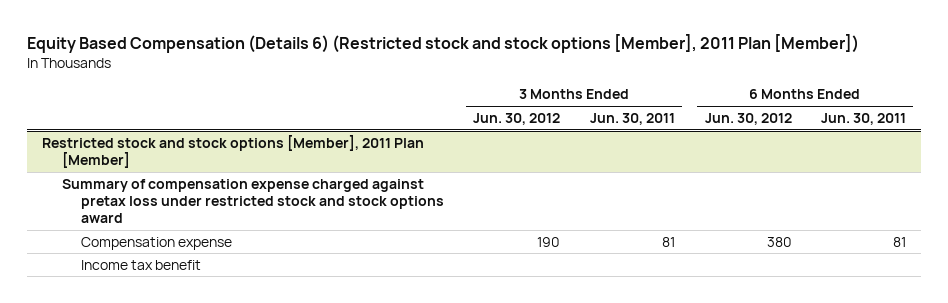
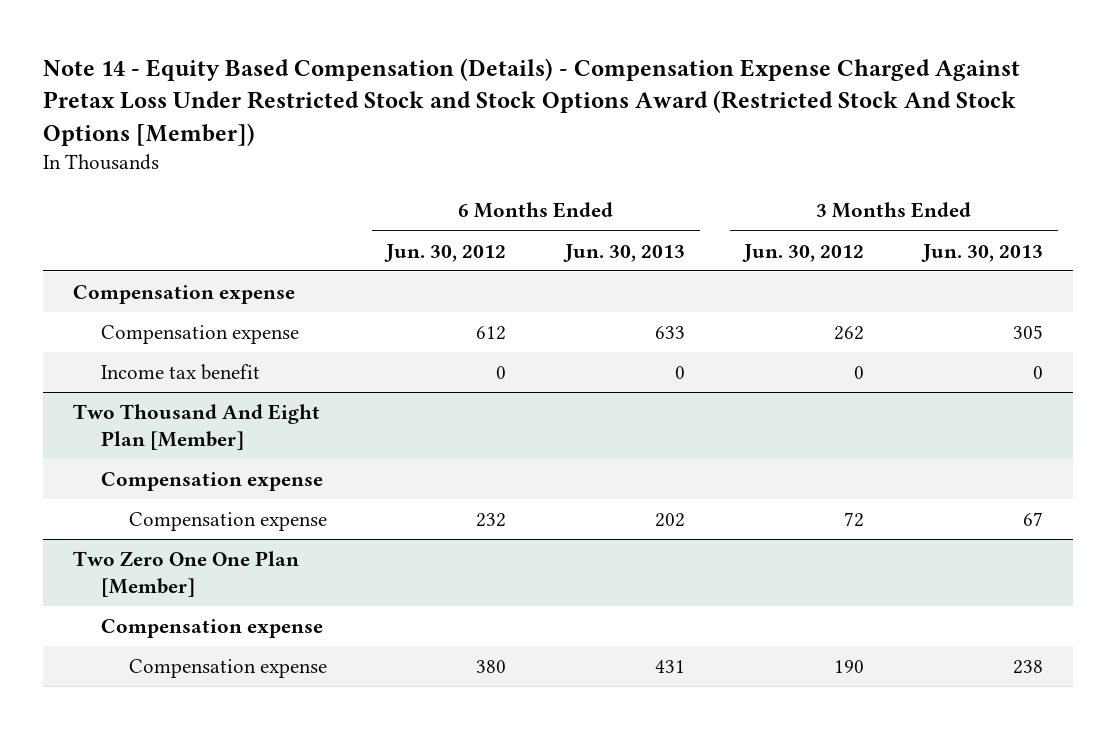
- Equity Based Compensation (Details 6) (Restricted stock and stock options [Member], 2011 Plan [Member])
+ Note 14 - Equity Based Compensation (Details) - Compensation Expense Charged Against Pretax Loss Under Restricted Stock and Stock Options Award (Restricted Stock And Stock Options [Member])
- | 3 Months Ended Jun. 30, 2012 | 3 Months Ended Jun. 30, 2011 | 6 Months Ended Jun. 30, 2012 | 6 Months Ended Jun. 30, 2011
+ | 6 Months Ended Jun. 30, 2012 | 6 Months Ended Jun. 30, 2013 | 3 Months Ended Jun. 30, 2012 | 3 Months Ended Jun. 30, 2013
- Restricted stock and stock options [Member], 2011 Plan [Member]
- Summary of compensation expense charged against pretax loss under restricted stock and stock options award
+ Compensation expense
+ Compensation expense | 612 | 633 | 262 | 305
+ Income tax benefit | 0 | 0 | 0 | 0
+ Two Thousand And Eight Plan [Member]
+ Compensation expense
+ Compensation expense | 232 | 202 | 72 | 67
+ Two Zero One One Plan [Member]
+ Compensation expense
- Income tax benefit

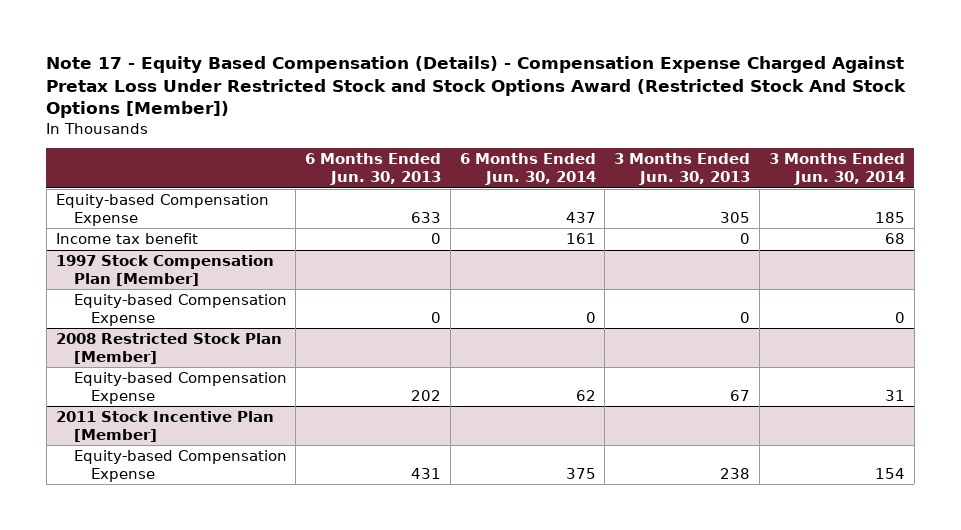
- Note 14 - Equity Based Compensation (Details) - Compensation Expense Charged Against Pretax Loss Under Restricted Stock and Stock Options Award (Restricted Stock And Stock Options [Member])
+ Note 17 - Equity Based Compensation (Details) - Compensation Expense Charged Against Pretax Loss Under Restricted Stock and Stock Options Award (Restricted Stock And Stock Options [Member])
- | 6 Months Ended Jun. 30, 2012 | 6 Months Ended Jun. 30, 2013 | 3 Months Ended Jun. 30, 2012 | 3 Months Ended Jun. 30, 2013
+ | 6 Months Ended Jun. 30, 2013 | 6 Months Ended Jun. 30, 2014 | 3 Months Ended Jun. 30, 2013 | 3 Months Ended Jun. 30, 2014
- Compensation expense
- Compensation expense | 612 | 633 | 262 | 305
+ Equity-based Compensation Expense | 633 | 437 | 305 | 185
- Two Thousand And Eight Plan [Member]
- Compensation expense
- Compensation expense | 232 | 202 | 72 | 67
- Two Zero One One Plan [Member]
- Compensation expense
- Compensation expense | 380 | 431 | 190 | 238
+ 1997 Stock Compensation Plan [Member]
+ Equity-based Compensation Expense | 0 | 0 | 0 | 0
+ 2008 Restricted Stock Plan [Member]
+ Equity-based Compensation Expense | 202 | 62 | 67 | 31
+ 2011 Stock Incentive Plan [Member]
+ Equity-based Compensation Expense | 431 | 375 | 238 | 154

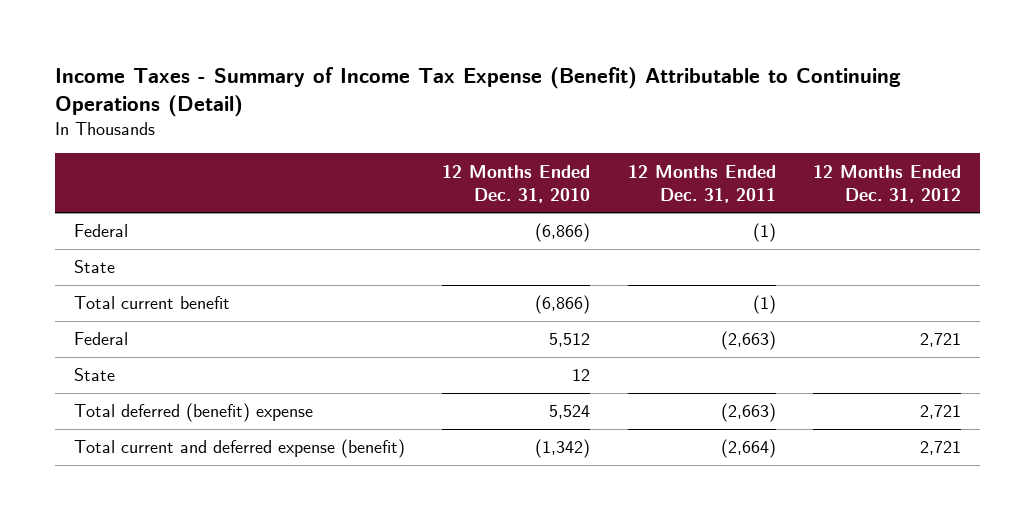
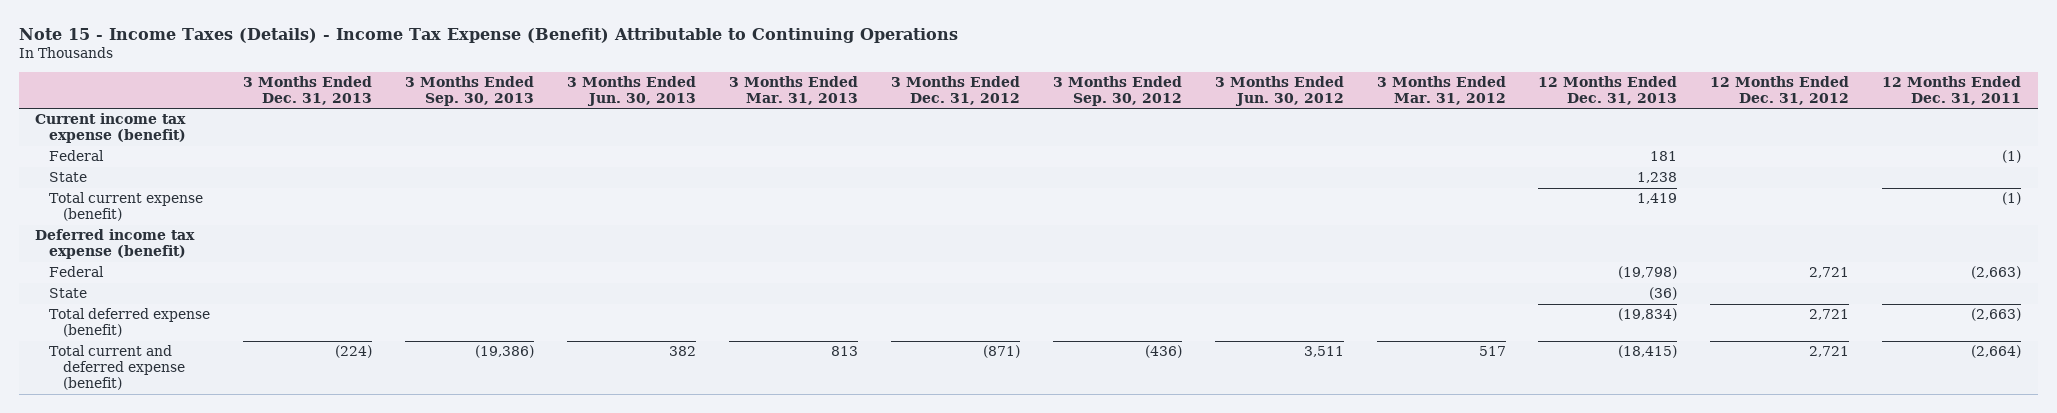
- Income Taxes - Summary of Income Tax Expense (Benefit) Attributable to Continuing Operations (Detail)
+ Note 15 - Income Taxes (Details) - Income Tax Expense (Benefit) Attributable to Continuing Operations
- | 12 Months Ended Dec. 31, 2010 | 12 Months Ended Dec. 31, 2011 | 12 Months Ended Dec. 31, 2012
+ | 3 Months Ended Dec. 31, 2013 | 3 Months Ended Sep. 30, 2013 | 3 Months Ended Jun. 30, 2013 | 3 Months Ended Mar. 31, 2013 | 3 Months Ended Dec. 31, 2012 | 3 Months Ended Sep. 30, 2012 | 3 Months Ended Jun. 30, 2012 | 3 Months Ended Mar. 31, 2012 | 12 Months Ended Dec. 31, 2013 | 12 Months Ended Dec. 31, 2012 | 12 Months Ended Dec. 31, 2011
+ Current income tax expense (benefit)
- Total current benefit | (6,866) | (1) |
+ Total current expense (benefit) | | | | | | | | | 1,419 | | (1)
+ Deferred income tax expense (benefit)
- Total deferred (benefit) expense | 5,524 | (2,663) | 2,721
+ Total deferred expense (benefit) | | | | | | | | | (19,834) | 2,721 | (2,663)

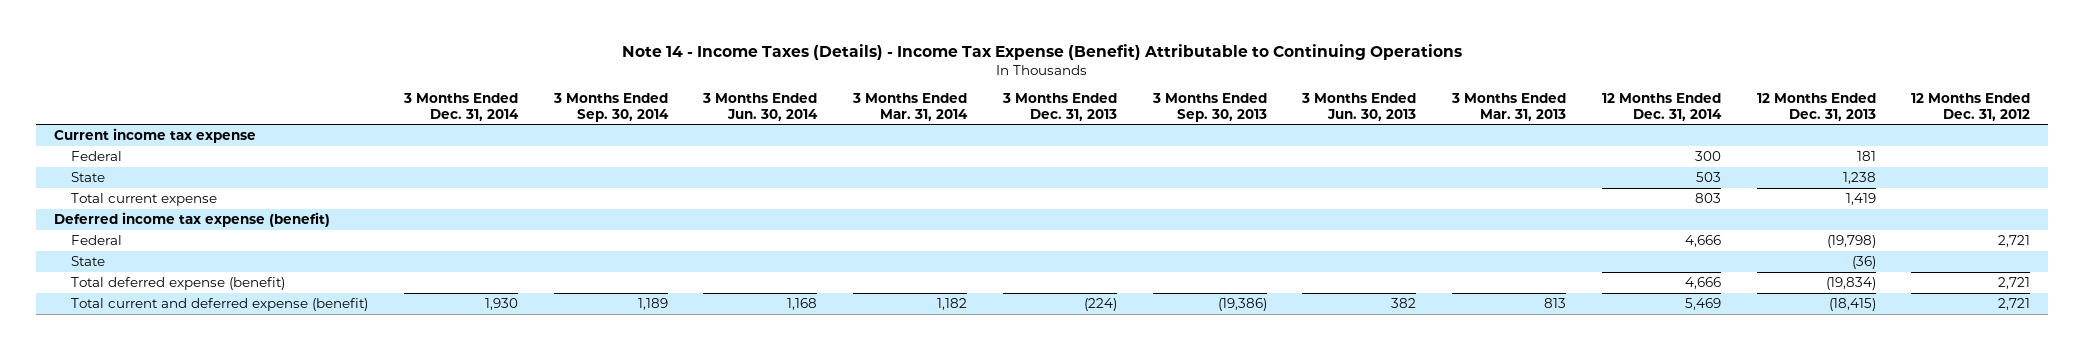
- Note 15 - Income Taxes (Details) - Income Tax Expense (Benefit) Attributable to Continuing Operations
+ Note 14 - Income Taxes (Details) - Income Tax Expense (Benefit) Attributable to Continuing Operations
- | 3 Months Ended Dec. 31, 2013 | 3 Months Ended Sep. 30, 2013 | 3 Months Ended Jun. 30, 2013 | 3 Months Ended Mar. 31, 2013 | 3 Months Ended Dec. 31, 2012 | 3 Months Ended Sep. 30, 2012 | 3 Months Ended Jun. 30, 2012 | 3 Months Ended Mar. 31, 2012 | 12 Months Ended Dec. 31, 2013 | 12 Months Ended Dec. 31, 2012 | 12 Months Ended Dec. 31, 2011
+ | 3 Months Ended Dec. 31, 2014 | 3 Months Ended Sep. 30, 2014 | 3 Months Ended Jun. 30, 2014 | 3 Months Ended Mar. 31, 2014 | 3 Months Ended Dec. 31, 2013 | 3 Months Ended Sep. 30, 2013 | 3 Months Ended Jun. 30, 2013 | 3 Months Ended Mar. 31, 2013 | 12 Months Ended Dec. 31, 2014 | 12 Months Ended Dec. 31, 2013 | 12 Months Ended Dec. 31, 2012
- Current income tax expense (benefit)
+ Current income tax expense
- Total current expense (benefit) | | | | | | | | | 1,419 | | (1)
+ Total current expense | | | | | | | | | 803 | 1,419 |

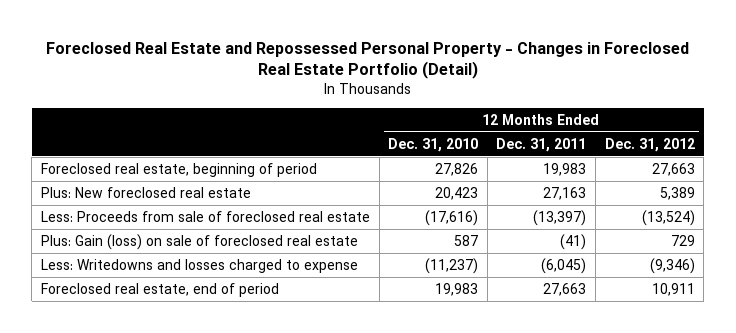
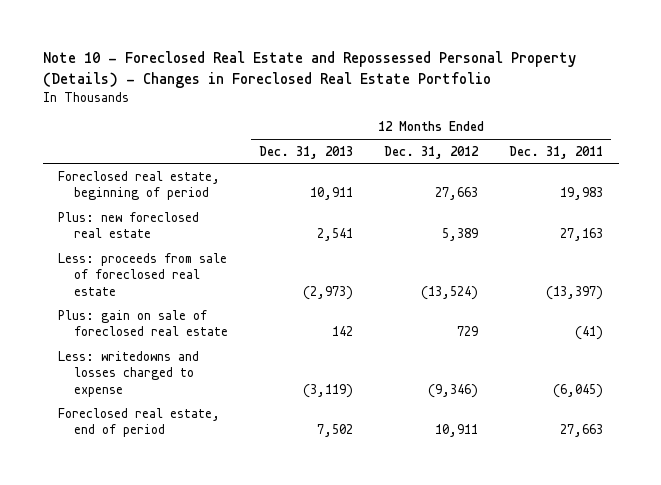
- Foreclosed Real Estate and Repossessed Personal Property - Changes in Foreclosed Real Estate Portfolio (Detail)
+ Note 10 - Foreclosed Real Estate and Repossessed Personal Property (Details) - Changes in Foreclosed Real Estate Portfolio
- | 12 Months Ended Dec. 31, 2010 | 12 Months Ended Dec. 31, 2011 | 12 Months Ended Dec. 31, 2012
+ | 12 Months Ended Dec. 31, 2013 | 12 Months Ended Dec. 31, 2012 | 12 Months Ended Dec. 31, 2011
- Plus: New foreclosed real estate | 20,423 | 27,163 | 5,389
- Less: Proceeds from sale of foreclosed real estate | (17,616) | (13,397) | (13,524)
- Plus: Gain (loss) on sale of foreclosed real estate | 587 | (41) | 729
- Less: Writedowns and losses charged to expense | (11,237) | (6,045) | (9,346)
+ Plus: new foreclosed real estate | 2,541 | 5,389 | 27,163
+ Less: proceeds from sale of foreclosed real estate | (2,973) | (13,524) | (13,397)
+ Plus: gain on sale of foreclosed real estate | 142 | 729 | (41)
+ Less: writedowns and losses charged to expense | (3,119) | (9,346) | (6,045)

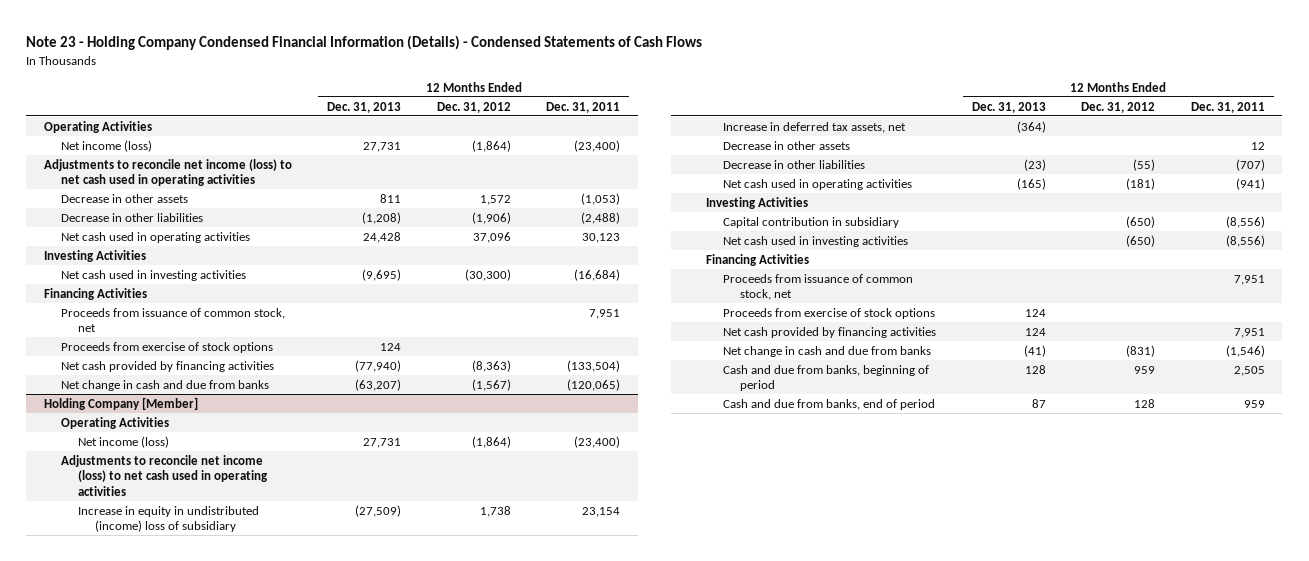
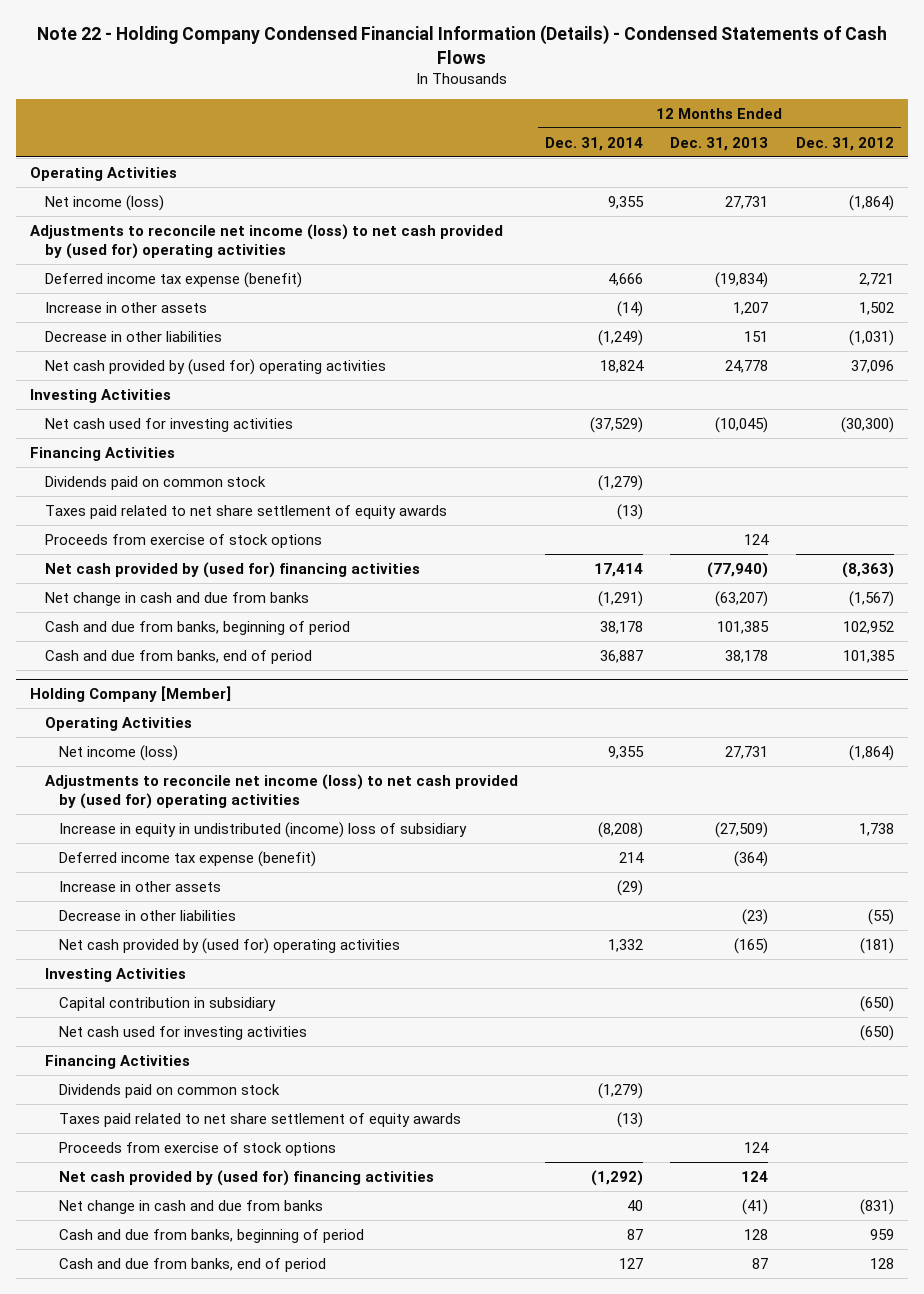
- Note 23 - Holding Company Condensed Financial Information (Details) - Condensed Statements of Cash Flows
+ Note 22 - Holding Company Condensed Financial Information (Details) - Condensed Statements of Cash Flows
- | 12 Months Ended Dec. 31, 2013 | 12 Months Ended Dec. 31, 2012 | 12 Months Ended Dec. 31, 2011
+ | 12 Months Ended Dec. 31, 2014 | 12 Months Ended Dec. 31, 2013 | 12 Months Ended Dec. 31, 2012
- Adjustments to reconcile net income (loss) to net cash used in operating activities
- Decrease in other assets | 811 | 1,572 | (1,053)
- Decrease in other liabilities | (1,208) | (1,906) | (2,488)
- Net cash used in operating activities | 24,428 | 37,096 | 30,123
+ Adjustments to reconcile net income (loss) to net cash provided by (used for) operating activities
+ Deferred income tax expense (benefit) | 4,666 | (19,834) | 2,721
+ Increase in other assets | (14) | 1,207 | 1,502
+ Decrease in other liabilities | (1,249) | 151 | (1,031)
+ Net cash provided by (used for) operating activities | 18,824 | 24,778 | 37,096
- Net cash used in investing activities | (9,695) | (30,300) | (16,684)
+ Net cash used for investing activities | (37,529) | (10,045) | (30,300)
- Proceeds from issuance of common stock, net | | | 7,951
+ Dividends paid on common stock | (1,279) | |
+ Taxes paid related to net share settlement of equity awards | (13) | |
- Net cash provided by financing activities | (77,940) | (8,363) | (133,504)
+ Net cash provided by (used for) financing activities | 17,414 | (77,940) | (8,363)
+ Cash and due from banks, beginning of period | 38,178 | 101,385 | 102,952
+ Cash and due from banks, end of period | 36,887 | 38,178 | 101,385
@ Holding Company [Member]
- Adjustments to reconcile net income (loss) to net cash used in operating activities
+ Adjustments to reconcile net income (loss) to net cash provided by (used for) operating activities
- Increase in deferred tax assets, net | (364) | |
- Decrease in other assets | | | 12
+ Deferred income tax expense (benefit) | 214 | (364) |
+ Increase in other assets | (29) | |
- Net cash used in operating activities | (165) | (181) | (941)
+ Net cash provided by (used for) operating activities | 1,332 | (165) | (181)
- Net cash used in investing activities | | (650) | (8,556)
+ Net cash used for investing activities | | | (650)
- Proceeds from issuance of common stock, net | | | 7,951
+ Dividends paid on common stock | (1,279) | |
+ Taxes paid related to net share settlement of equity awards | (13) | |
- Net cash provided by financing activities | 124 | | 7,951
+ Net cash provided by (used for) financing activities | (1,292) | 124 |

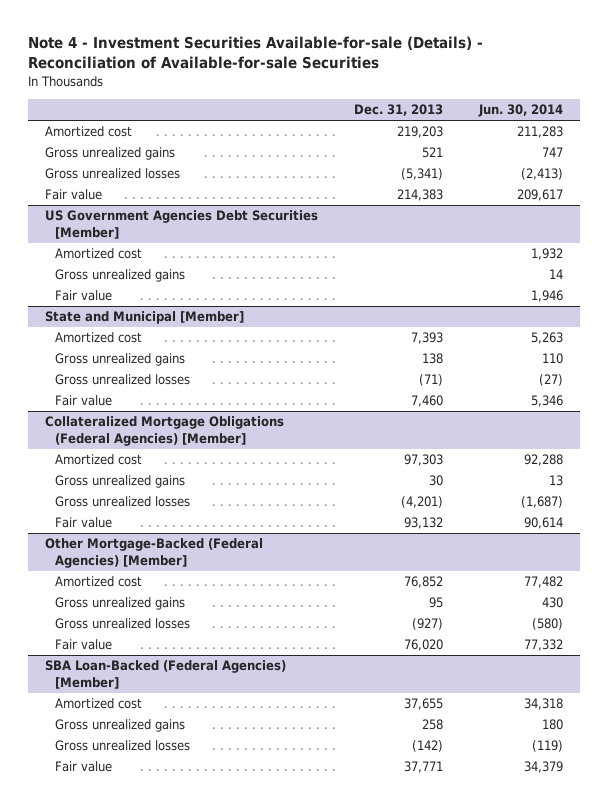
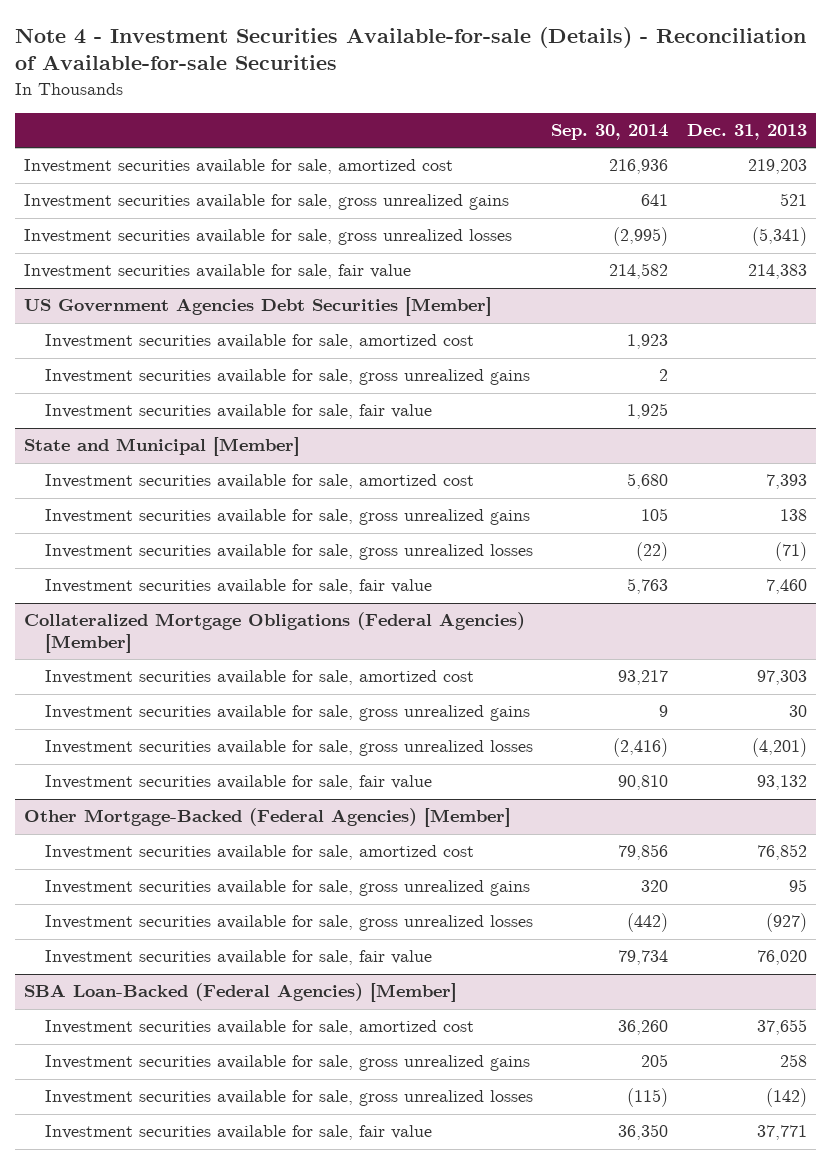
- | Dec. 31, 2013 | Jun. 30, 2014
+ | Sep. 30, 2014 | Dec. 31, 2013
- Amortized cost | 219,203 | 211,283
- Gross unrealized gains | 521 | 747
- Gross unrealized losses | (5,341) | (2,413)
- Fair value | 214,383 | 209,617
+ Investment securities available for sale, amortized cost | 216,936 | 219,203
+ Investment securities available for sale, gross unrealized gains | 641 | 521
+ Investment securities available for sale, gross unrealized losses | (2,995) | (5,341)
+ Investment securities available for sale, fair value | 214,582 | 214,383
@ US Government Agencies Debt Securities [Member]
- Amortized cost | | 1,932
- Gross unrealized gains | | 14
- Fair value | | 1,946
+ Investment securities available for sale, amortized cost | 1,923 |
+ Investment securities available for sale, gross unrealized gains | 2 |
+ Investment securities available for sale, fair value | 1,925 |
@ State and Municipal [Member]
- Amortized cost | 7,393 | 5,263
- Gross unrealized gains | 138 | 110
- Gross unrealized losses | (71) | (27)
- Fair value | 7,460 | 5,346
+ Investment securities available for sale, amortized cost | 5,680 | 7,393
+ Investment securities available for sale, gross unrealized gains | 105 | 138
+ Investment securities available for sale, gross unrealized losses | (22) | (71)
+ Investment securities available for sale, fair value | 5,763 | 7,460
@ Collateralized Mortgage Obligations (Federal Agencies) [Member]
- Amortized cost | 97,303 | 92,288
- Gross unrealized gains | 30 | 13
- Gross unrealized losses | (4,201) | (1,687)
- Fair value | 93,132 | 90,614
+ Investment securities available for sale, amortized cost | 93,217 | 97,303
+ Investment securities available for sale, gross unrealized gains | 9 | 30
+ Investment securities available for sale, gross unrealized losses | (2,416) | (4,201)
+ Investment securities available for sale, fair value | 90,810 | 93,132
@ Other Mortgage-Backed (Federal Agencies) [Member]
- Amortized cost | 76,852 | 77,482
- Gross unrealized gains | 95 | 430
- Gross unrealized losses | (927) | (580)
- Fair value | 76,020 | 77,332
+ Investment securities available for sale, amortized cost | 79,856 | 76,852
+ Investment securities available for sale, gross unrealized gains | 320 | 95
+ Investment securities available for sale, gross unrealized losses | (442) | (927)
+ Investment securities available for sale, fair value | 79,734 | 76,020
@ SBA Loan-Backed (Federal Agencies) [Member]
- Amortized cost | 37,655 | 34,318
- Gross unrealized gains | 258 | 180
- Gross unrealized losses | (142) | (119)
- Fair value | 37,771 | 34,379
+ Investment securities available for sale, amortized cost | 36,260 | 37,655
+ Investment securities available for sale, gross unrealized gains | 205 | 258
+ Investment securities available for sale, gross unrealized losses | (115) | (142)
+ Investment securities available for sale, fair value | 36,350 | 37,771

